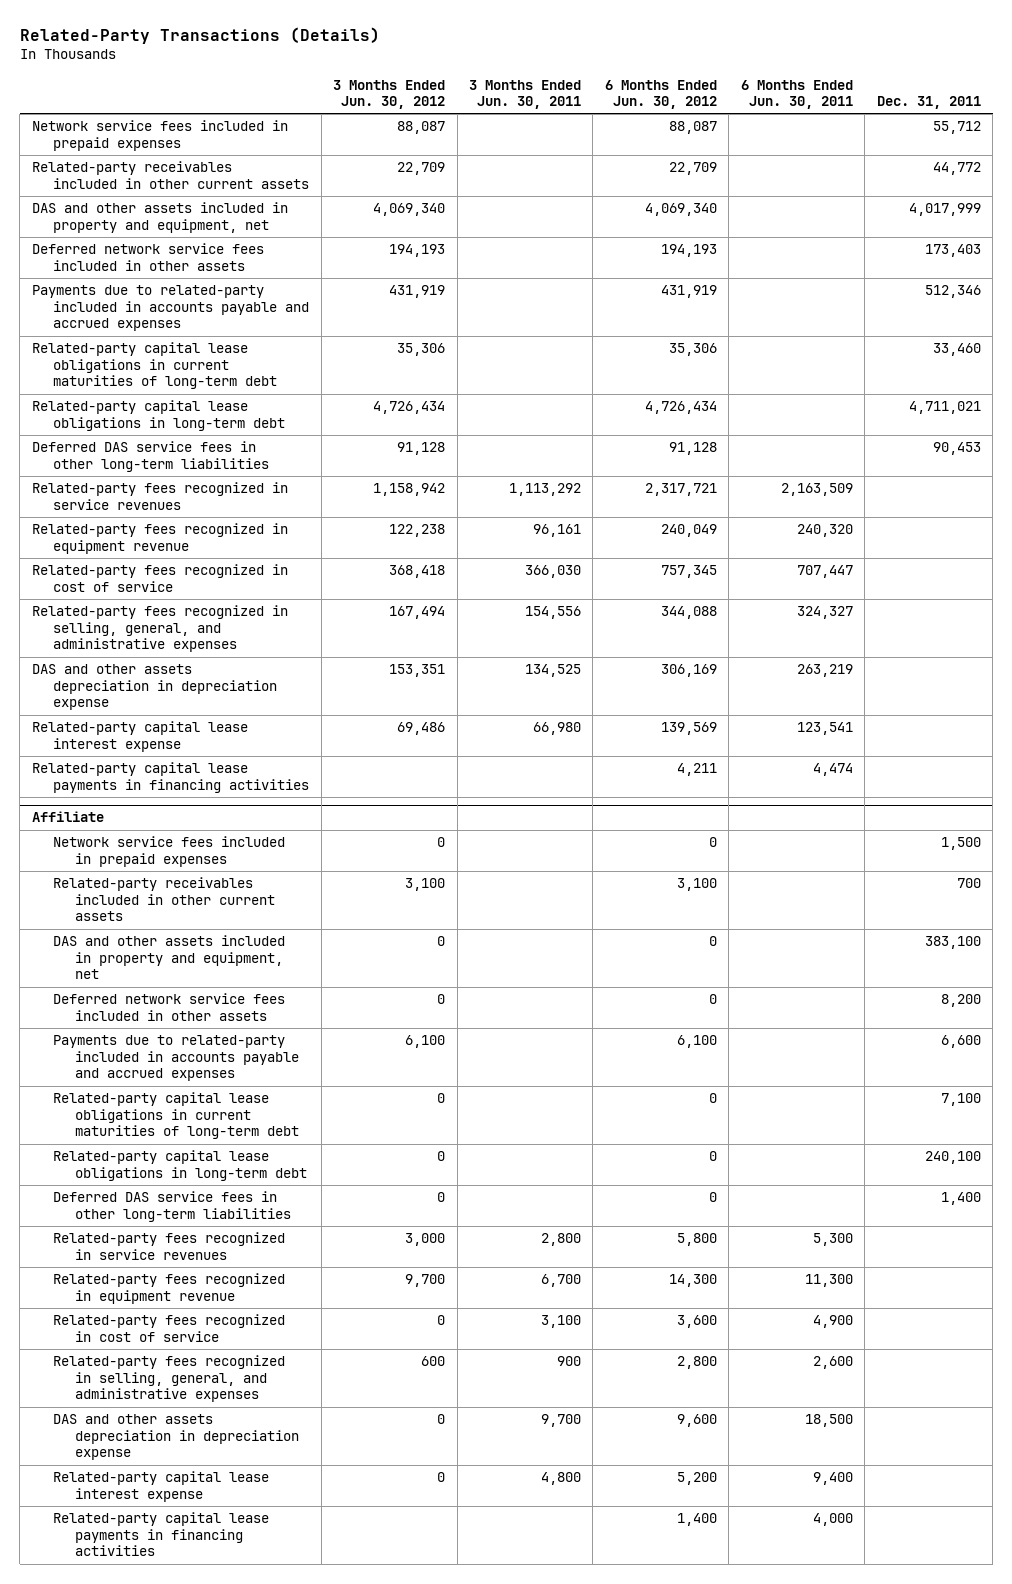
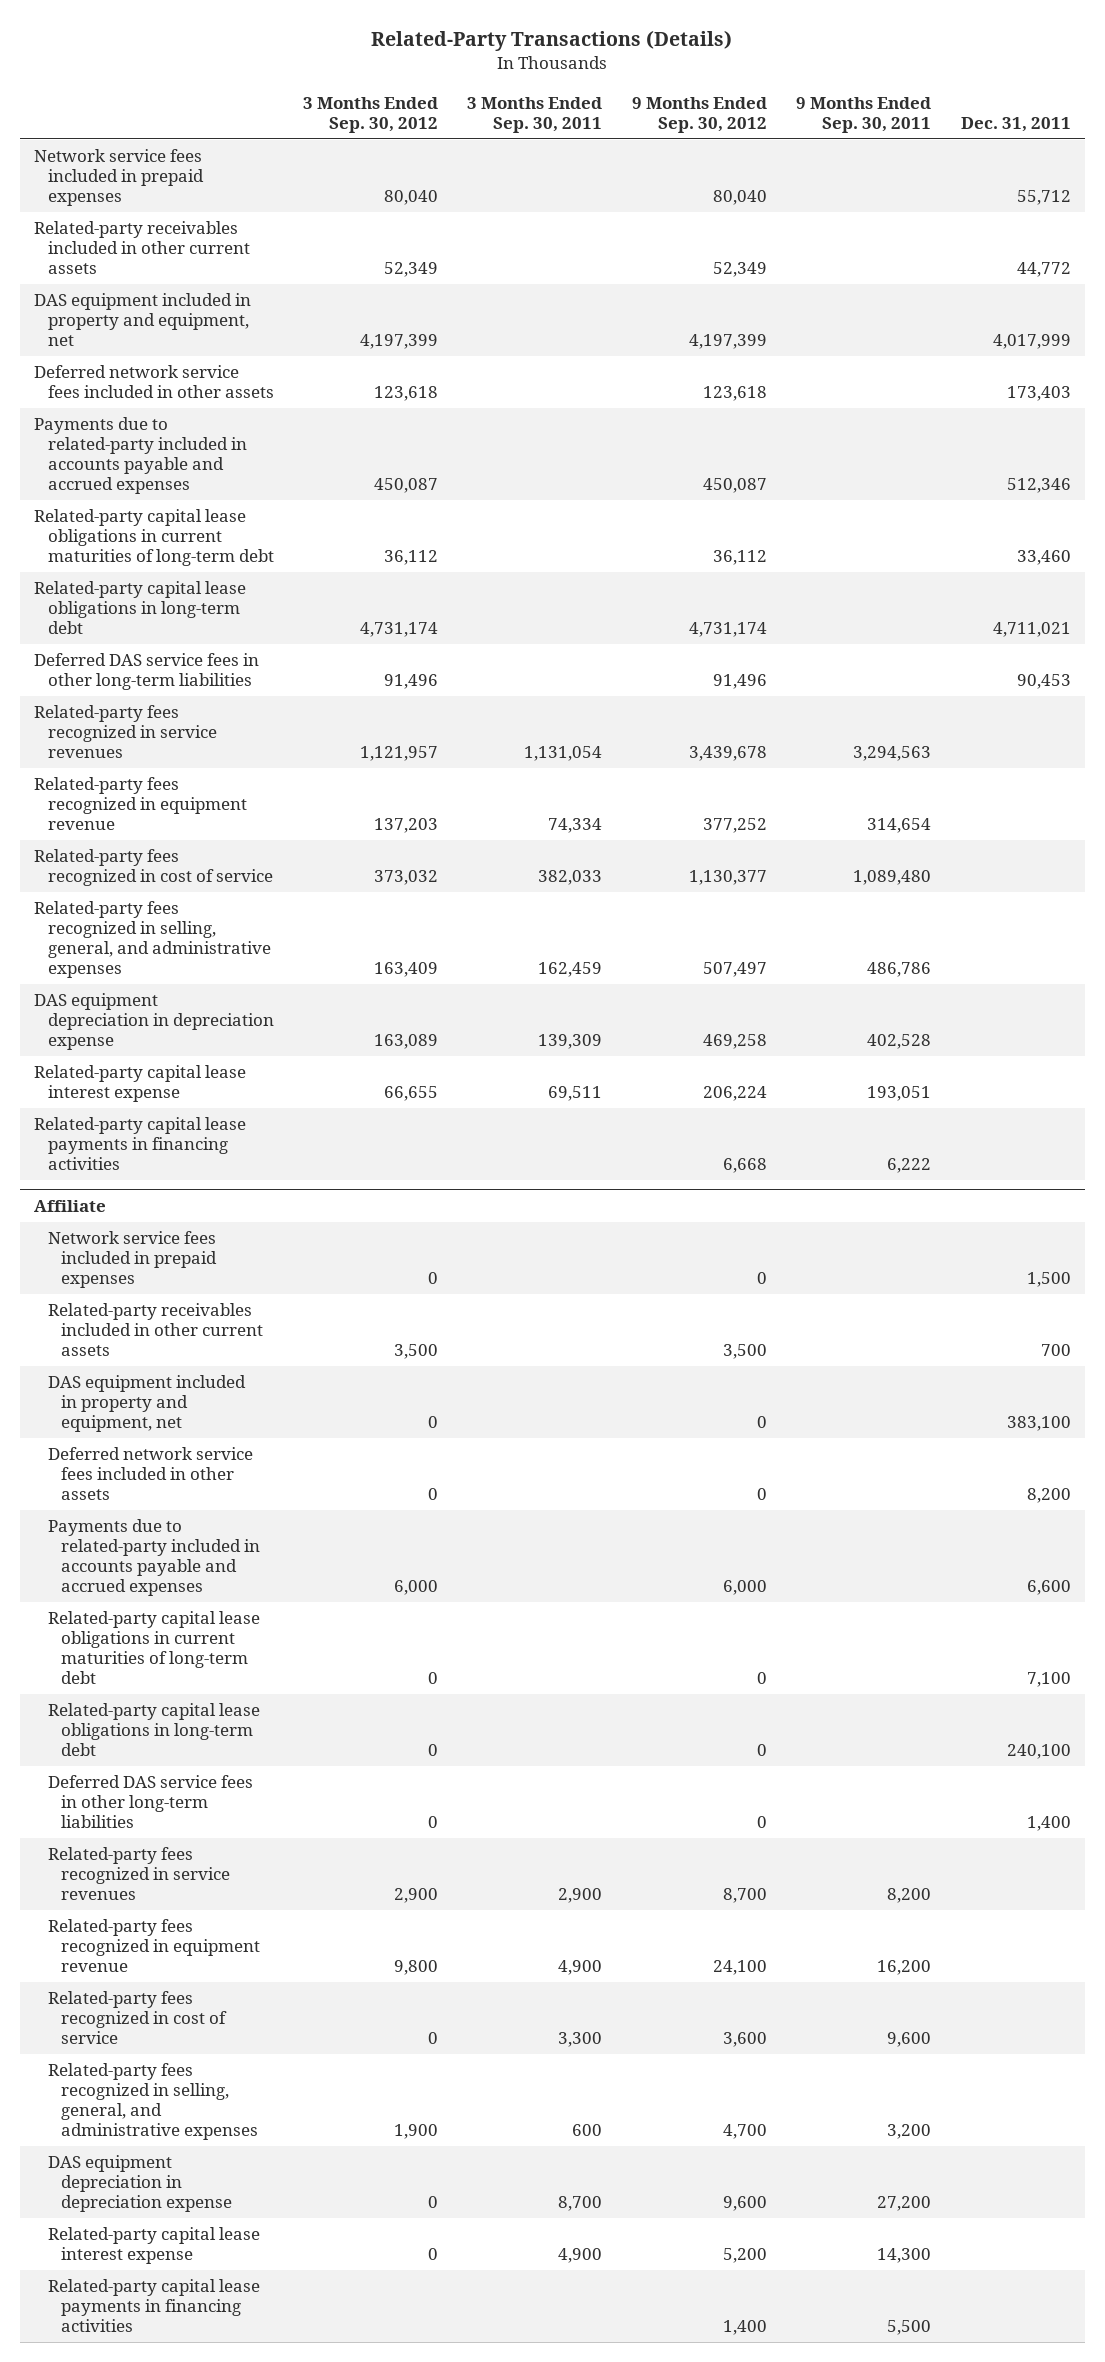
- | 3 Months Ended Jun. 30, 2012 | 3 Months Ended Jun. 30, 2011 | 6 Months Ended Jun. 30, 2012 | 6 Months Ended Jun. 30, 2011 | Dec. 31, 2011
+ | 3 Months Ended Sep. 30, 2012 | 3 Months Ended Sep. 30, 2011 | 9 Months Ended Sep. 30, 2012 | 9 Months Ended Sep. 30, 2011 | Dec. 31, 2011
- DAS and other assets included in property and equipment, net | 4,069,340 | | 4,069,340 | | 4,017,999
+ DAS equipment included in property and equipment, net | 4,197,399 | | 4,197,399 | | 4,017,999
- DAS and other assets depreciation in depreciation expense | 153,351 | 134,525 | 306,169 | 263,219 |
+ DAS equipment depreciation in depreciation expense | 163,089 | 139,309 | 469,258 | 402,528 |
@ Affiliate
- DAS and other assets included in property and equipment, net | 0 | | 0 | | 383,100
+ DAS equipment included in property and equipment, net | 0 | | 0 | | 383,100
- DAS and other assets depreciation in depreciation expense | 0 | 9,700 | 9,600 | 18,500 |
+ DAS equipment depreciation in depreciation expense | 0 | 8,700 | 9,600 | 27,200 |

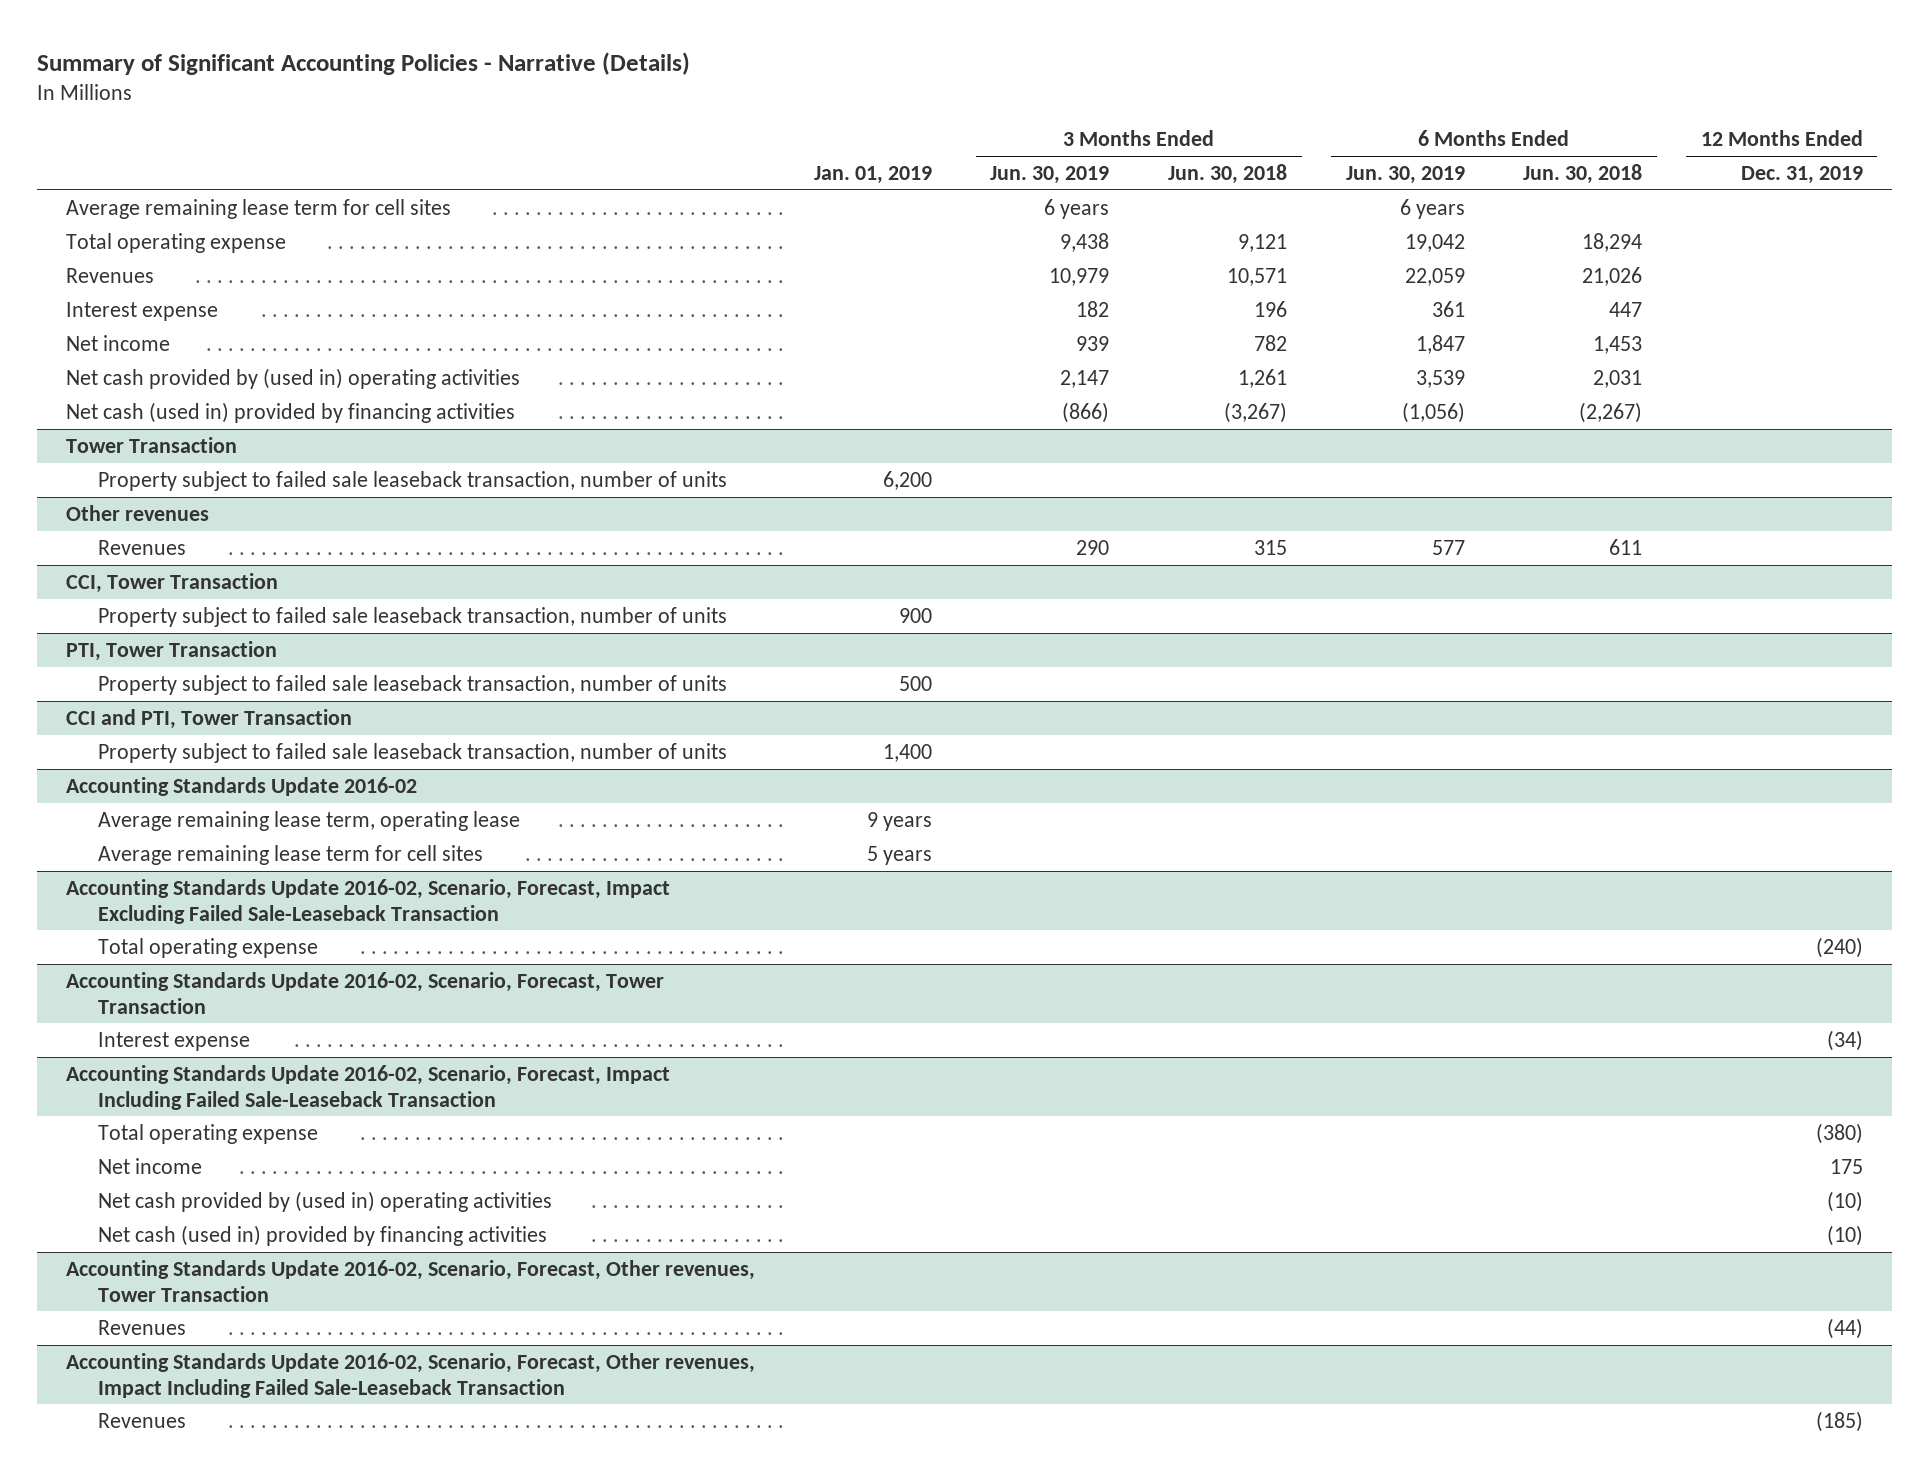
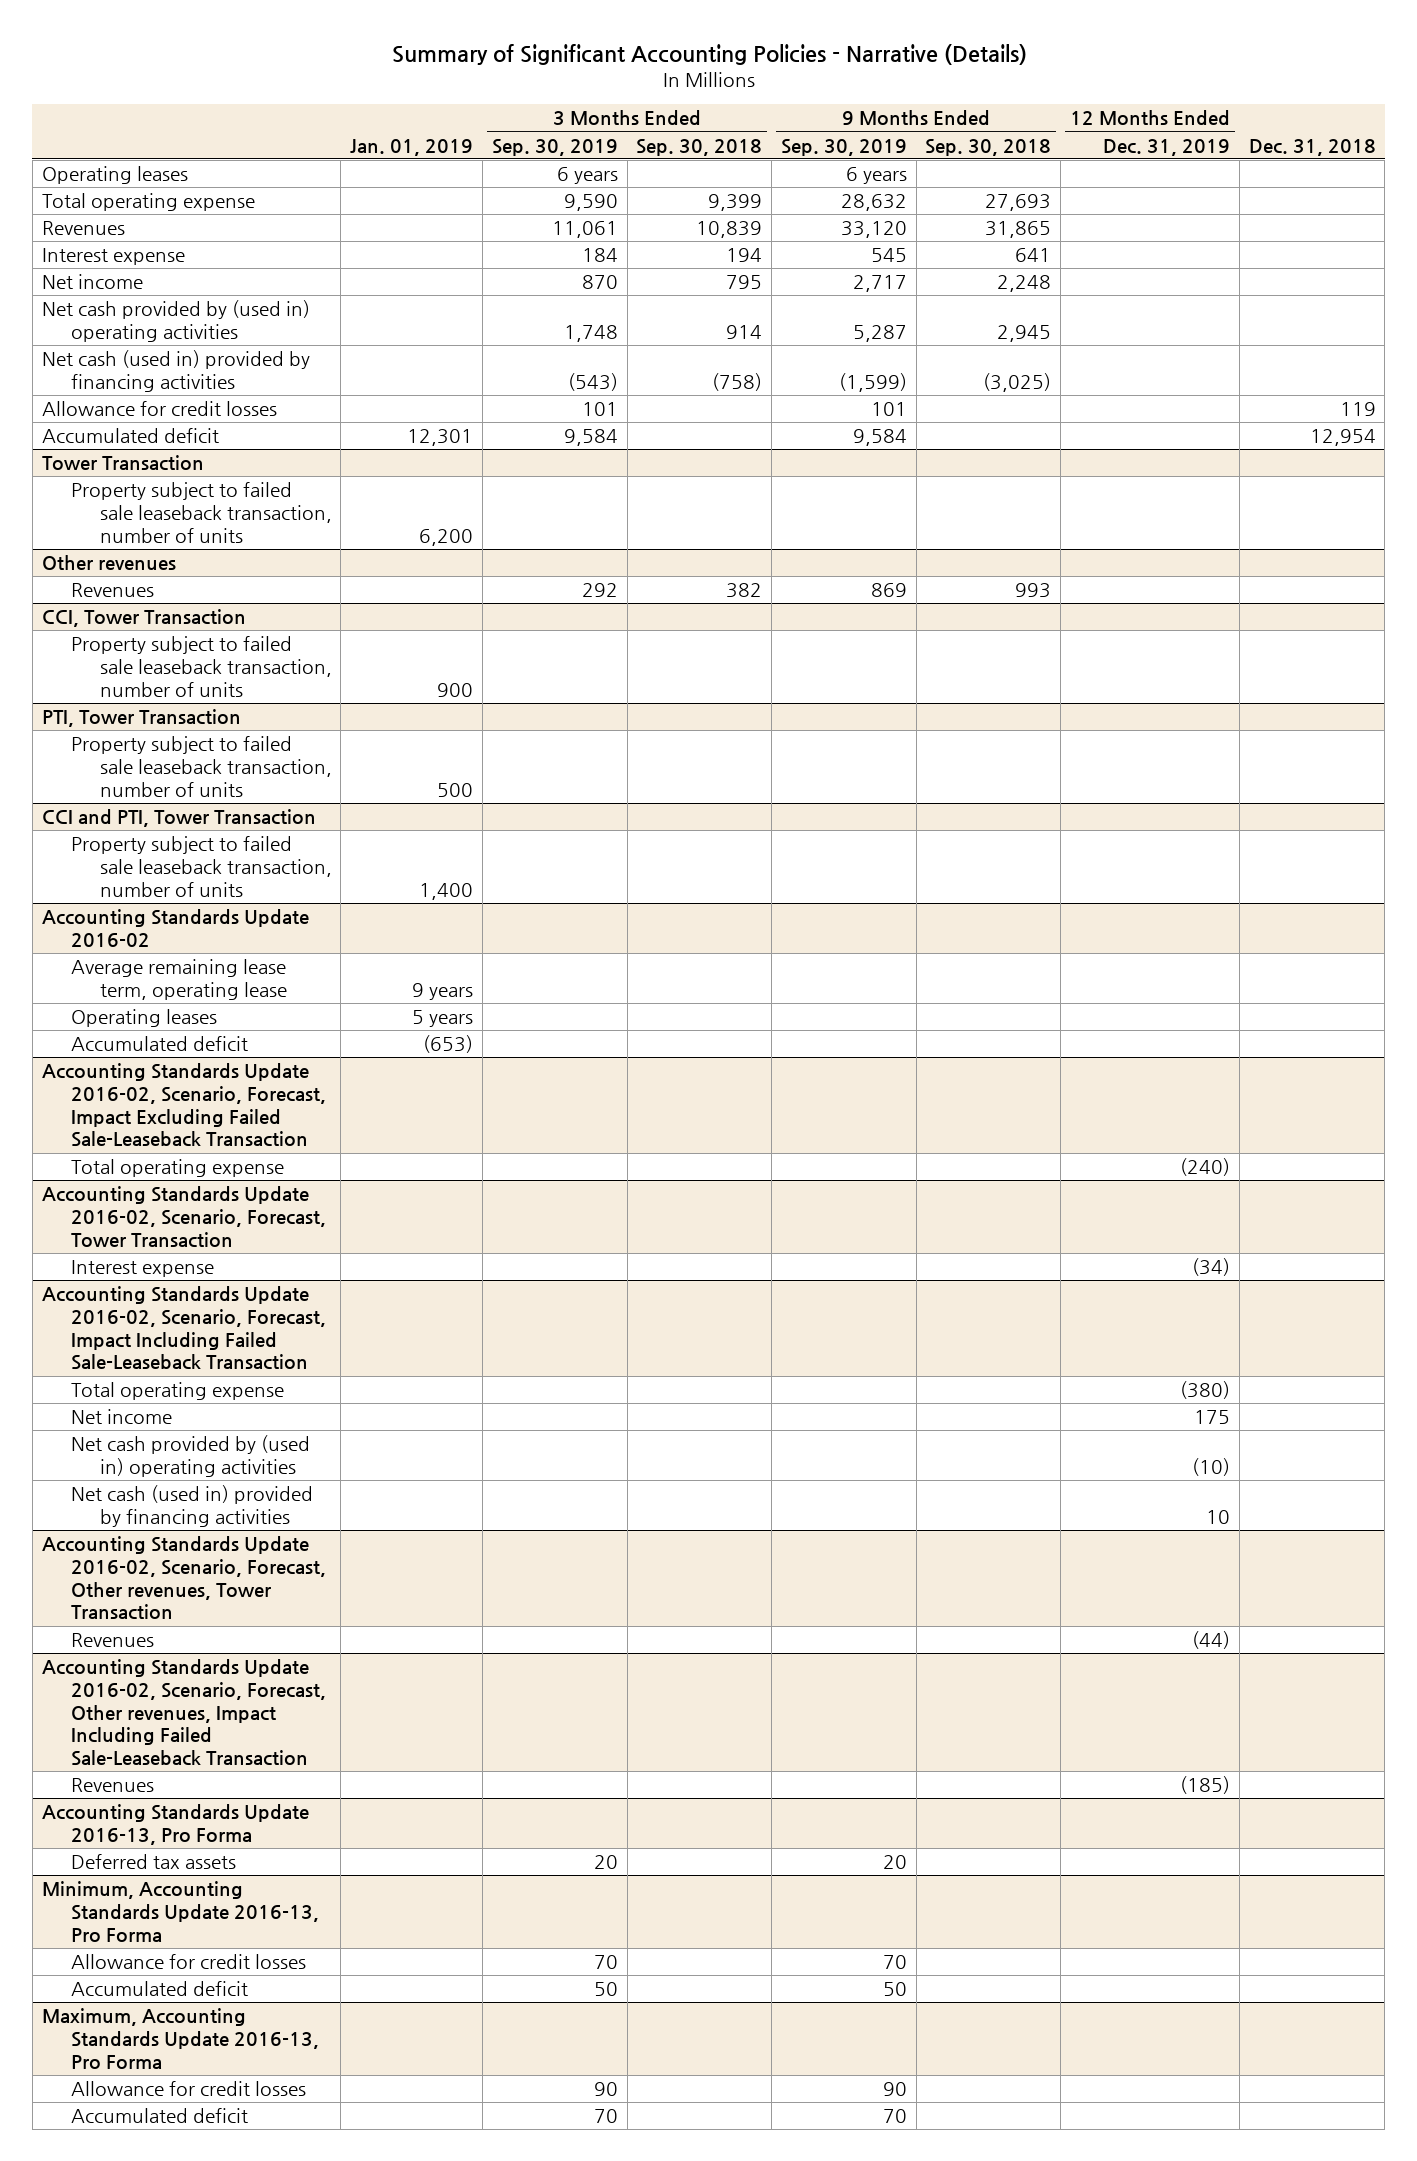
- | Jan. 01, 2019 | 3 Months Ended Jun. 30, 2019 | 3 Months Ended Jun. 30, 2018 | 6 Months Ended Jun. 30, 2019 | 6 Months Ended Jun. 30, 2018 | 12 Months Ended Dec. 31, 2019
+ | Jan. 01, 2019 | 3 Months Ended Sep. 30, 2019 | 3 Months Ended Sep. 30, 2018 | 9 Months Ended Sep. 30, 2019 | 9 Months Ended Sep. 30, 2018 | 12 Months Ended Dec. 31, 2019 | Dec. 31, 2018
- Average remaining lease term for cell sites | | 6 years | | 6 years | |
+ Operating leases | | 6 years | | 6 years | | |
+ Allowance for credit losses | | 101 | | 101 | | | 119
+ Accumulated deficit | 12,301 | 9,584 | | 9,584 | | | 12,954
@ Accounting Standards Update 2016-02
- Average remaining lease term for cell sites | 5 years | | | | |
+ Operating leases | 5 years | | | | | |
+ Accumulated deficit | (653) | | | | | |
@ Accounting Standards Update 2016-02, Scenario, Forecast, Impact Including Failed Sale-Leaseback Transaction
- Net cash (used in) provided by financing activities | | | | | | (10)
+ Net cash (used in) provided by financing activities | | | | | | 10 |
+ Accounting Standards Update 2016-13, Pro Forma
+ Deferred tax assets | | 20 | | 20 | | |
+ Minimum, Accounting Standards Update 2016-13, Pro Forma
+ Allowance for credit losses | | 70 | | 70 | | |
+ Accumulated deficit | | 50 | | 50 | | |
+ Maximum, Accounting Standards Update 2016-13, Pro Forma
+ Allowance for credit losses | | 90 | | 90 | | |
+ Accumulated deficit | | 70 | | 70 | | |

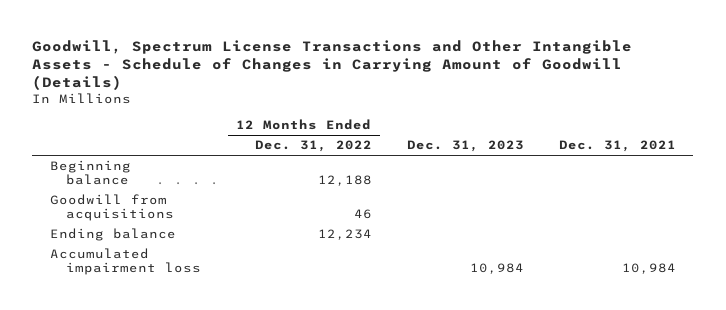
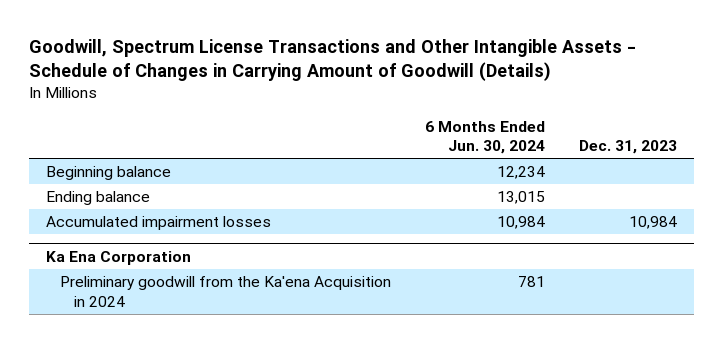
- | 12 Months Ended Dec. 31, 2022 | Dec. 31, 2023 | Dec. 31, 2021
+ | 6 Months Ended Jun. 30, 2024 | Dec. 31, 2023
- Goodwill from acquisitions | 46 | |
- Accumulated impairment loss | | 10,984 | 10,984
+ Accumulated impairment losses | 10,984 | 10,984
+ Ka Ena Corporation
+ Preliminary goodwill from the Ka'ena Acquisition in 2024 | 781 |

